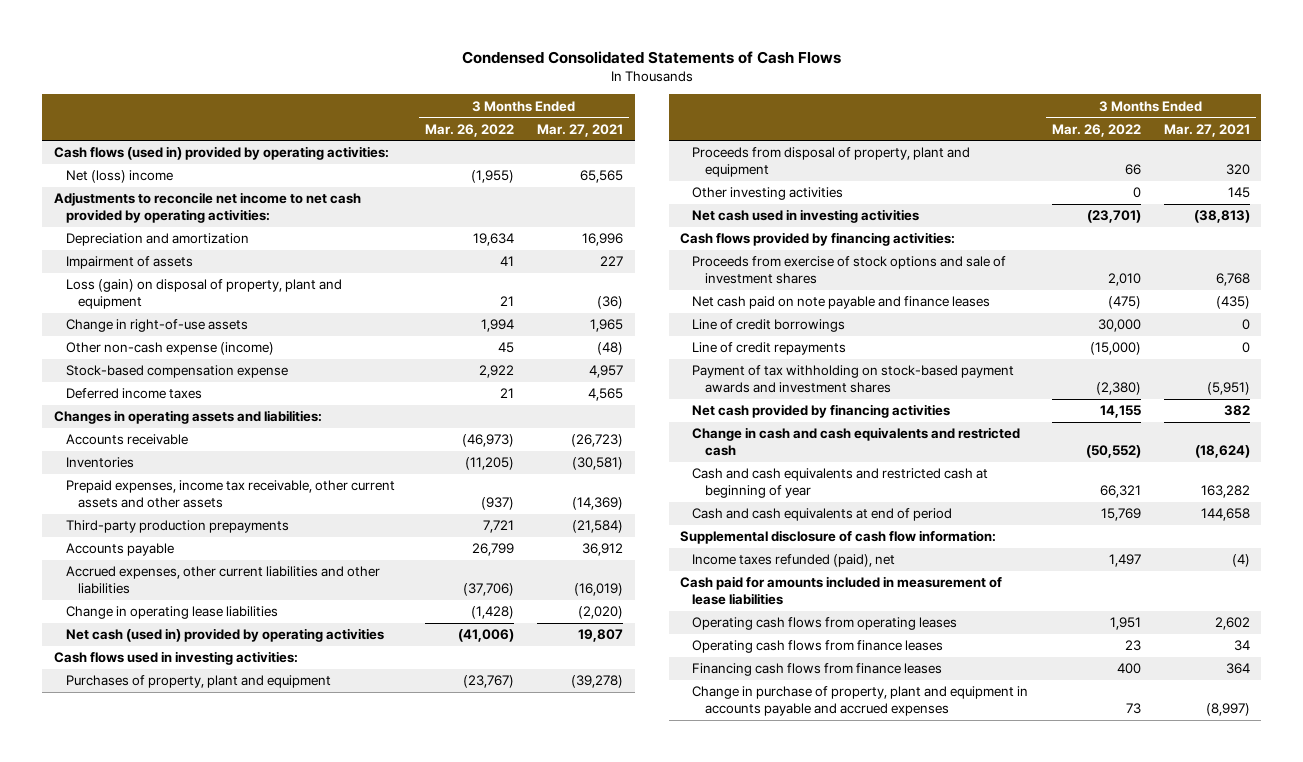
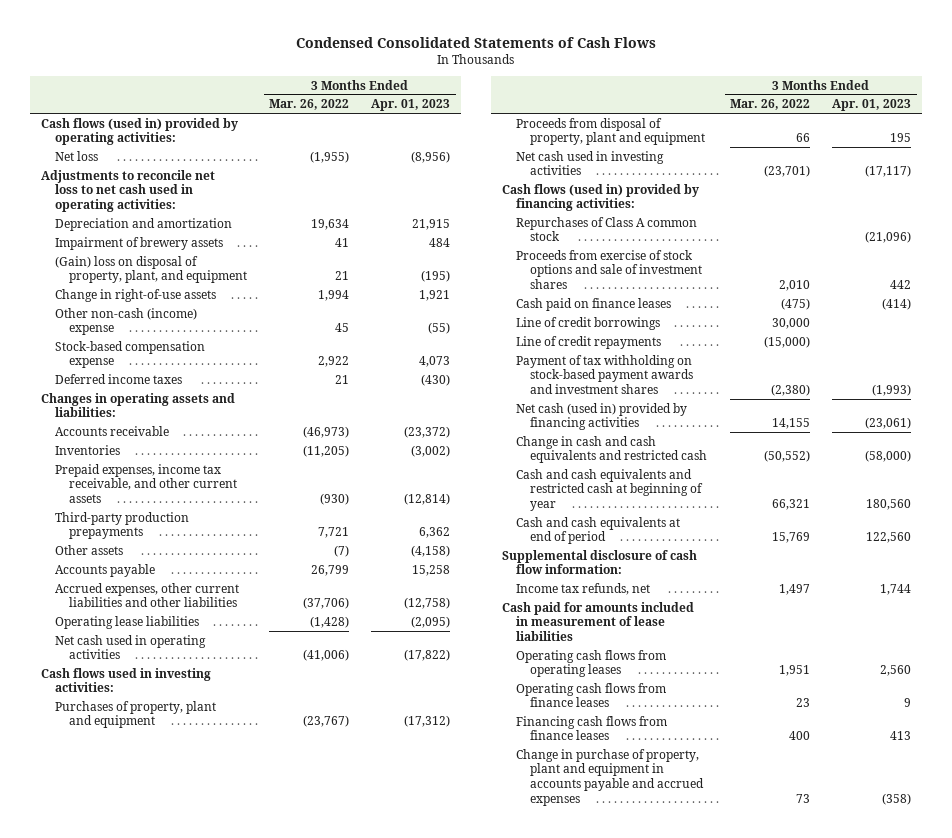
- | 3 Months Ended Mar. 26, 2022 | 3 Months Ended Mar. 27, 2021
+ | 3 Months Ended Mar. 26, 2022 | 3 Months Ended Apr. 01, 2023
- Net (loss) income | (1,955) | 65,565
- Adjustments to reconcile net income to net cash provided by operating activities:
+ Net loss | (1,955) | (8,956)
+ Adjustments to reconcile net loss to net cash used in operating activities:
- Impairment of assets | 41 | 227
- Loss (gain) on disposal of property, plant and equipment | 21 | (36)
+ Impairment of brewery assets | 41 | 484
+ (Gain) loss on disposal of property, plant, and equipment | 21 | (195)
- Other non-cash expense (income) | 45 | (48)
+ Other non-cash (income) expense | 45 | (55)
- Prepaid expenses, income tax receivable, other current assets and other assets | (937) | (14,369)
+ Prepaid expenses, income tax receivable, and other current assets | (930) | (12,814)
+ Other assets | (7) | (4,158)
- Change in operating lease liabilities | (1,428) | (2,020)
- Net cash (used in) provided by operating activities | (41,006) | 19,807
+ Operating lease liabilities | (1,428) | (2,095)
+ Net cash used in operating activities | (41,006) | (17,822)
- Other investing activities | 0 | 145
- Cash flows provided by financing activities:
+ Cash flows (used in) provided by financing activities:
+ Repurchases of Class A common stock | | (21,096)
- Net cash paid on note payable and finance leases | (475) | (435)
+ Cash paid on finance leases | (475) | (414)
- Net cash provided by financing activities | 14,155 | 382
+ Net cash (used in) provided by financing activities | 14,155 | (23,061)
- Income taxes refunded (paid), net | 1,497 | (4)
+ Income tax refunds, net | 1,497 | 1,744

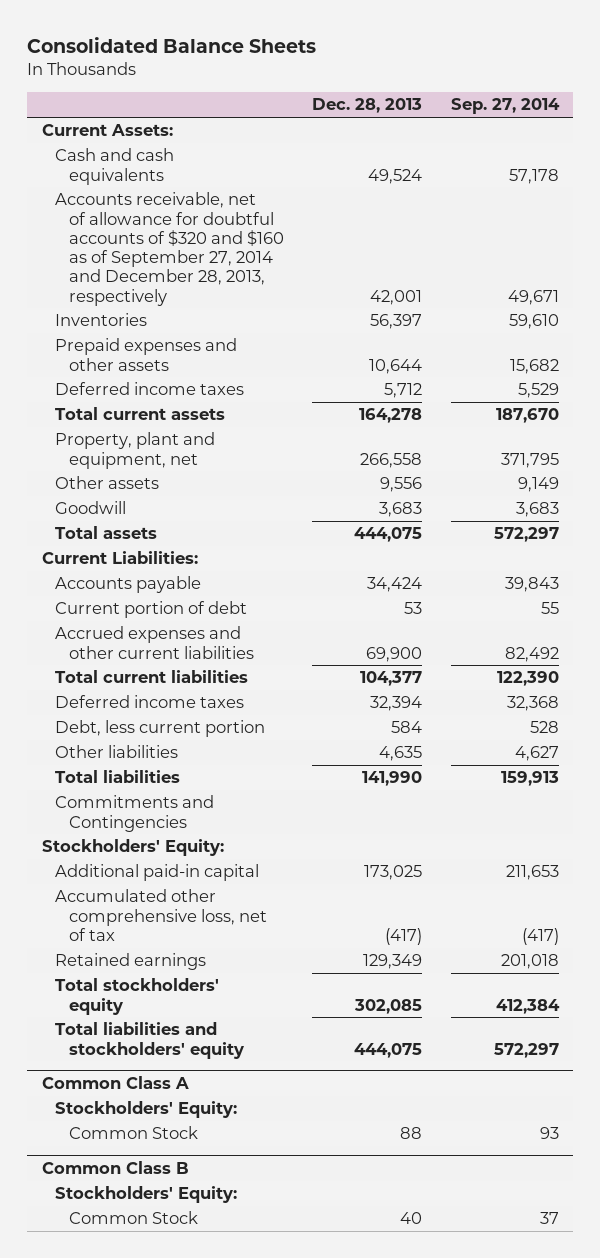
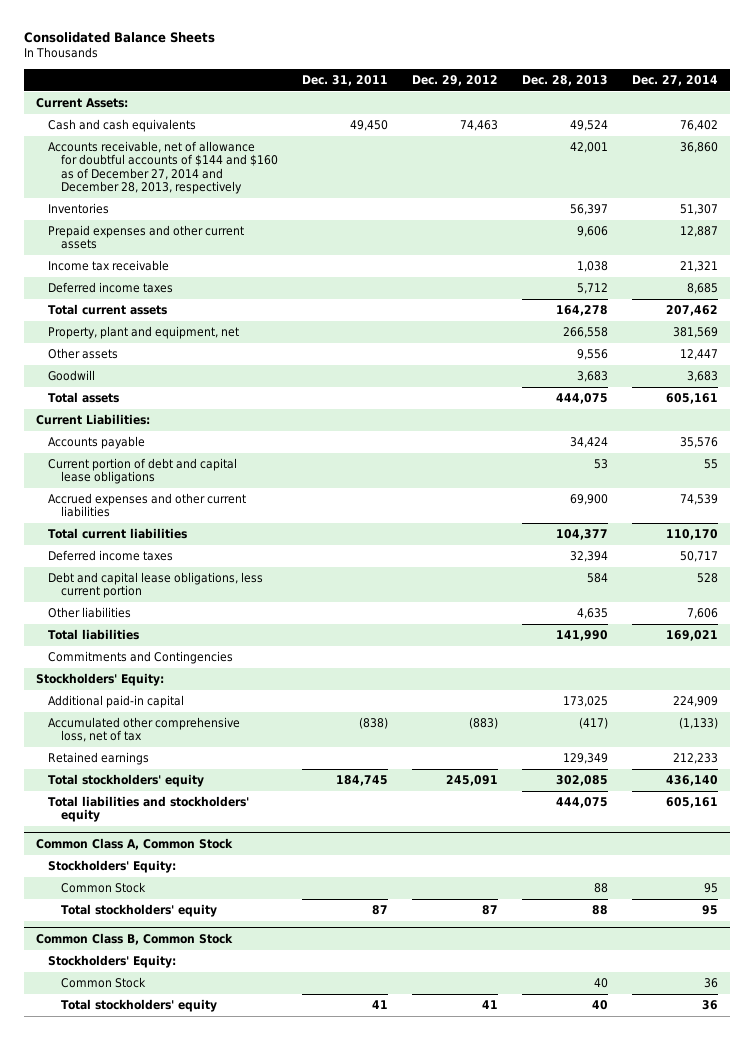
- | Dec. 28, 2013 | Sep. 27, 2014
+ | Dec. 31, 2011 | Dec. 29, 2012 | Dec. 28, 2013 | Dec. 27, 2014
- Accounts receivable, net of allowance for doubtful accounts of $320 and $160 as of September 27, 2014 and December 28, 2013, respectively | 42,001 | 49,671
+ Accounts receivable, net of allowance for doubtful accounts of $144 and $160 as of December 27, 2014 and December 28, 2013, respectively | | | 42,001 | 36,860
- Prepaid expenses and other assets | 10,644 | 15,682
+ Prepaid expenses and other current assets | | | 9,606 | 12,887
+ Income tax receivable | | | 1,038 | 21,321
- Current portion of debt | 53 | 55
+ Current portion of debt and capital lease obligations | | | 53 | 55
- Debt, less current portion | 584 | 528
+ Debt and capital lease obligations, less current portion | | | 584 | 528
- Common Class A
+ Common Class A, Common Stock
- Common Class B
+ Total stockholders' equity | 87 | 87 | 88 | 95
+ Common Class B, Common Stock
+ Total stockholders' equity | 41 | 41 | 40 | 36

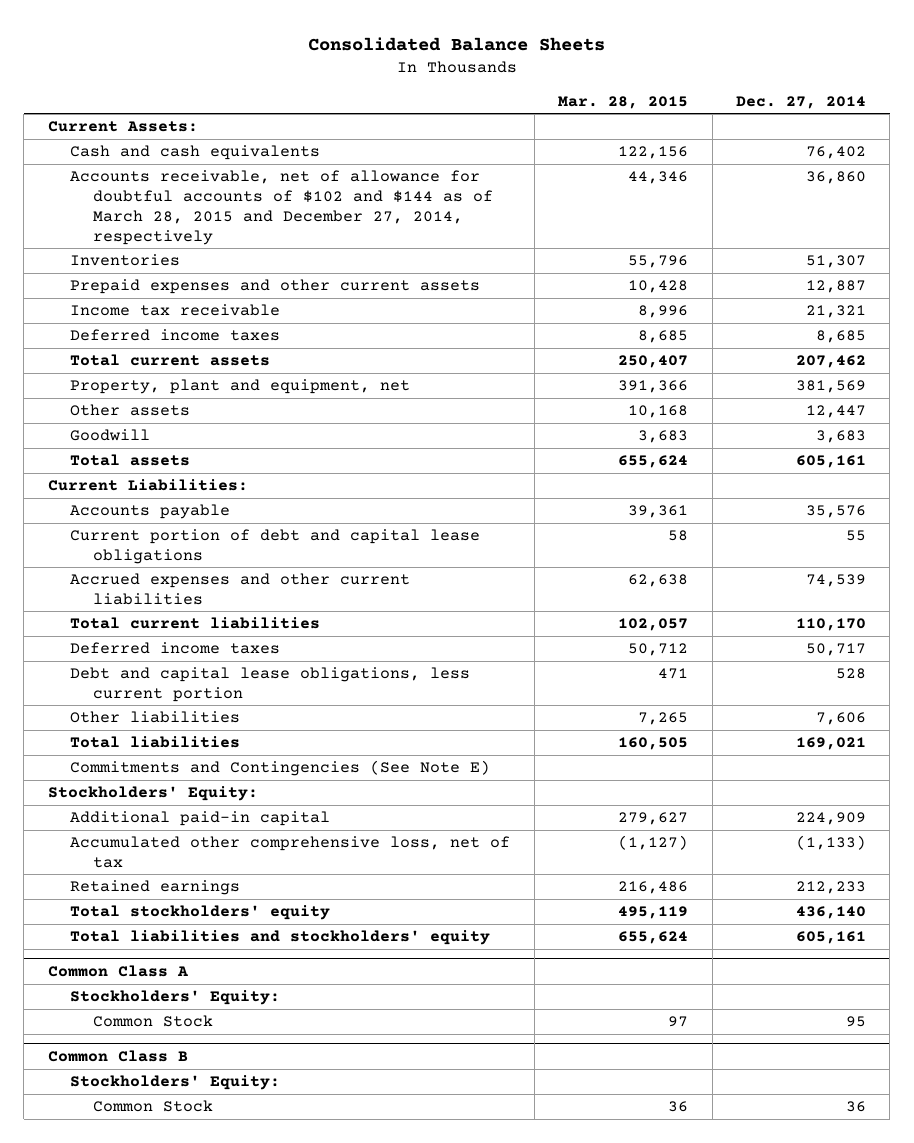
- | Dec. 31, 2011 | Dec. 29, 2012 | Dec. 28, 2013 | Dec. 27, 2014
+ | Mar. 28, 2015 | Dec. 27, 2014
- Accounts receivable, net of allowance for doubtful accounts of $144 and $160 as of December 27, 2014 and December 28, 2013, respectively | | | 42,001 | 36,860
+ Accounts receivable, net of allowance for doubtful accounts of $102 and $144 as of March 28, 2015 and December 27, 2014, respectively | 44,346 | 36,860
- Commitments and Contingencies
+ Commitments and Contingencies (See Note E)
- Common Class A, Common Stock
+ Common Class A
- Total stockholders' equity | 87 | 87 | 88 | 95
- Common Class B, Common Stock
+ Common Class B
- Total stockholders' equity | 41 | 41 | 40 | 36

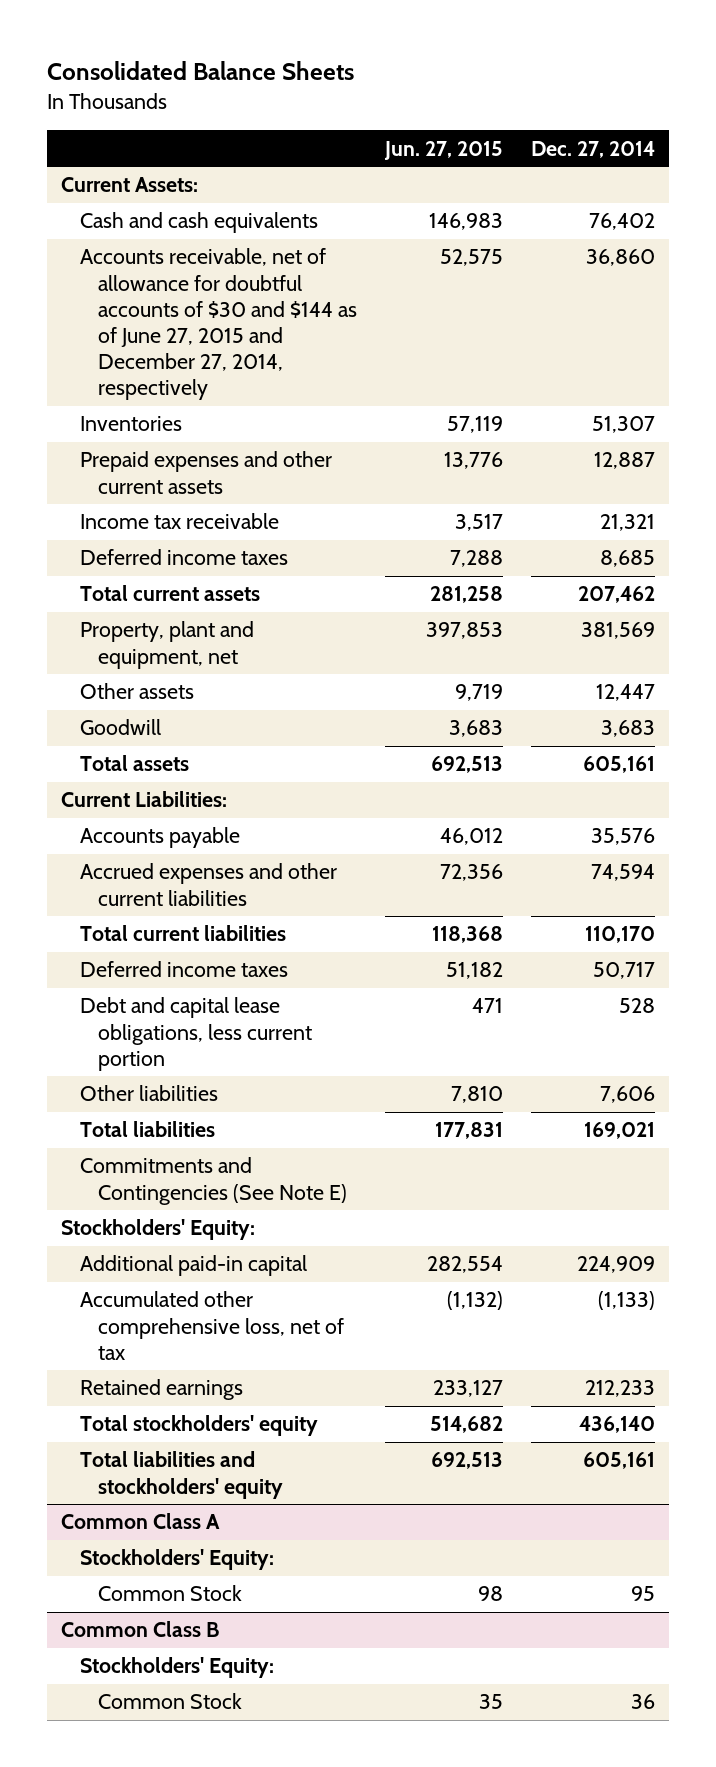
- | Mar. 28, 2015 | Dec. 27, 2014
+ | Jun. 27, 2015 | Dec. 27, 2014
- Accounts receivable, net of allowance for doubtful accounts of $102 and $144 as of March 28, 2015 and December 27, 2014, respectively | 44,346 | 36,860
+ Accounts receivable, net of allowance for doubtful accounts of $30 and $144 as of June 27, 2015 and December 27, 2014, respectively | 52,575 | 36,860
- Current portion of debt and capital lease obligations | 58 | 55
- Accrued expenses and other current liabilities | 62,638 | 74,539
+ Accrued expenses and other current liabilities | 72,356 | 74,594

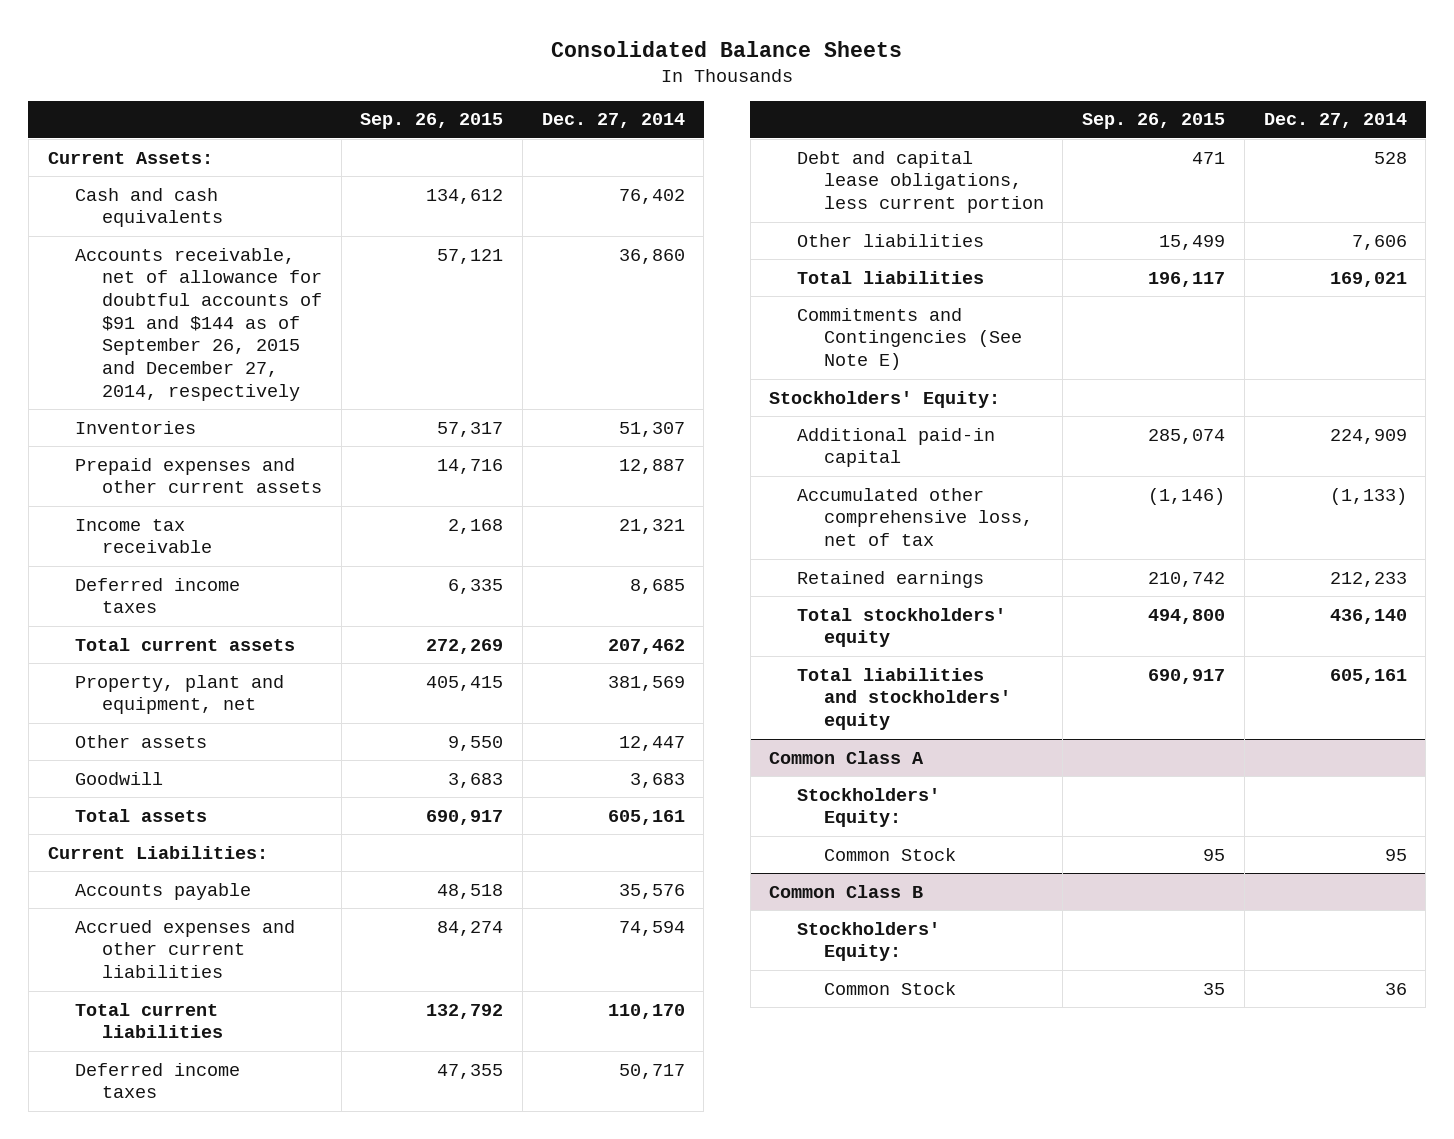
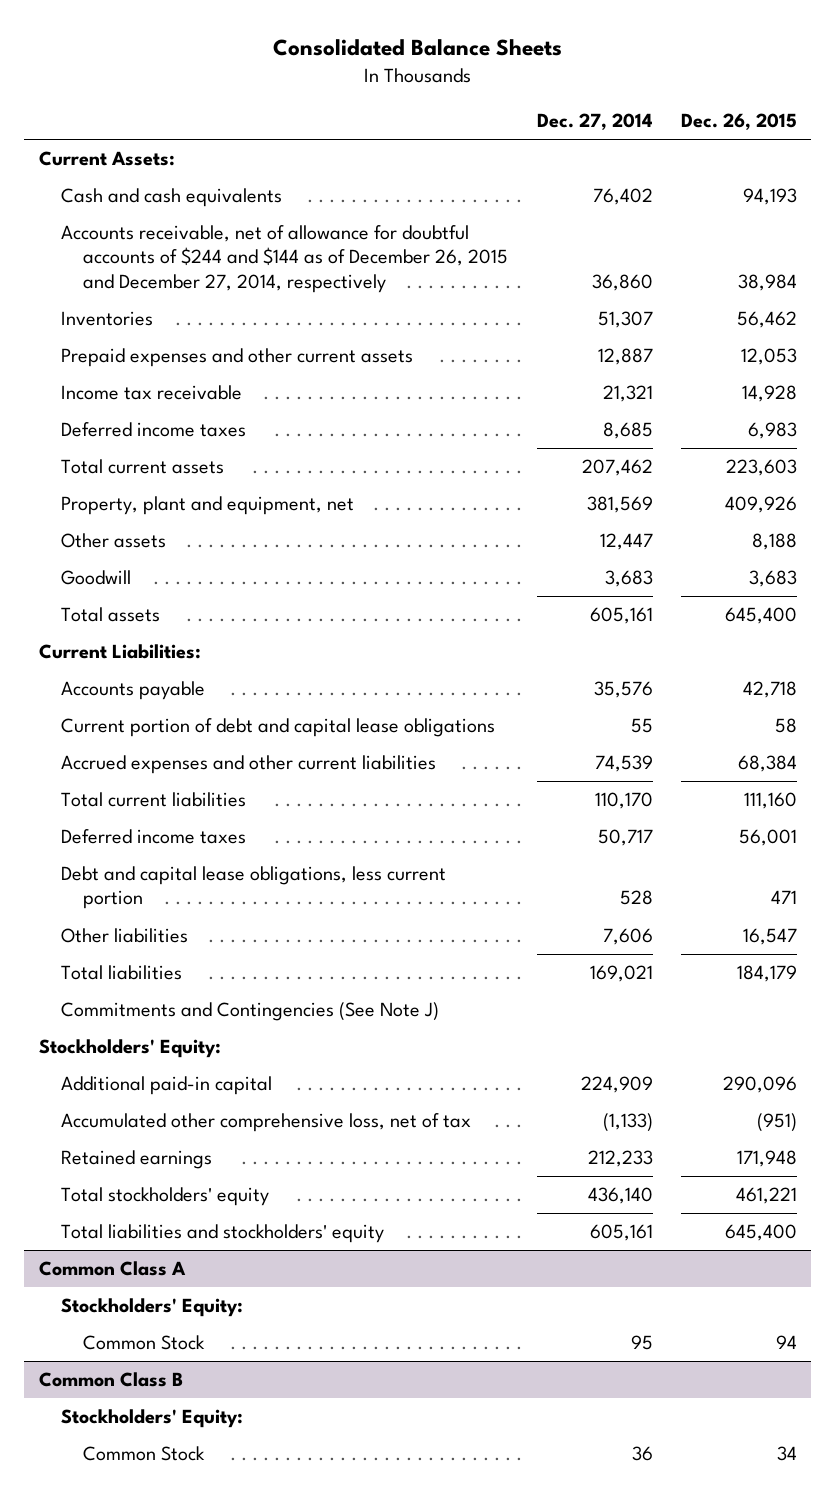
- | Sep. 26, 2015 | Dec. 27, 2014
+ | Dec. 27, 2014 | Dec. 26, 2015
- Accounts receivable, net of allowance for doubtful accounts of $91 and $144 as of September 26, 2015 and December 27, 2014, respectively | 57,121 | 36,860
+ Accounts receivable, net of allowance for doubtful accounts of $244 and $144 as of December 26, 2015 and December 27, 2014, respectively | 36,860 | 38,984
- Accrued expenses and other current liabilities | 84,274 | 74,594
+ Current portion of debt and capital lease obligations | 55 | 58
+ Accrued expenses and other current liabilities | 74,539 | 68,384
- Commitments and Contingencies (See Note E)
+ Commitments and Contingencies (See Note J)

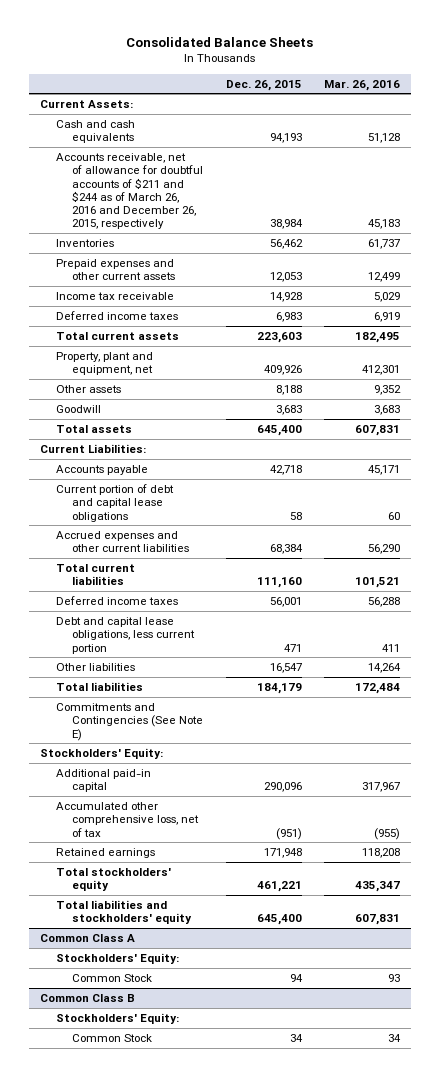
- | Dec. 27, 2014 | Dec. 26, 2015
+ | Dec. 26, 2015 | Mar. 26, 2016
- Accounts receivable, net of allowance for doubtful accounts of $244 and $144 as of December 26, 2015 and December 27, 2014, respectively | 36,860 | 38,984
+ Accounts receivable, net of allowance for doubtful accounts of $211 and $244 as of March 26, 2016 and December 26, 2015, respectively | 38,984 | 45,183
- Commitments and Contingencies (See Note J)
+ Commitments and Contingencies (See Note E)

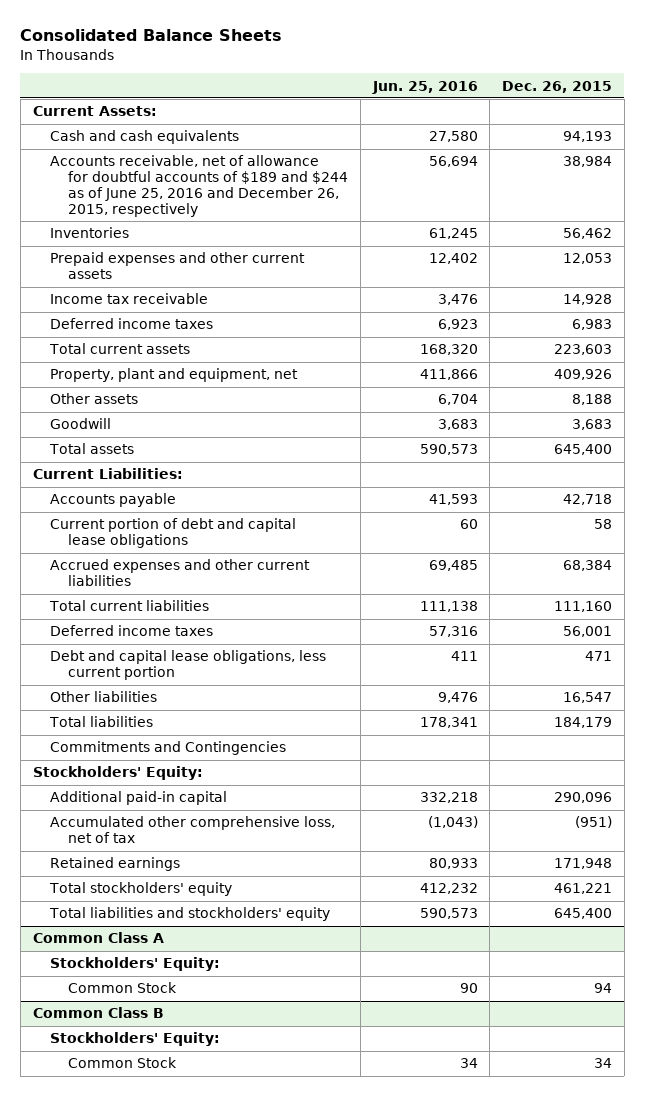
- | Dec. 26, 2015 | Mar. 26, 2016
+ | Jun. 25, 2016 | Dec. 26, 2015
- Accounts receivable, net of allowance for doubtful accounts of $211 and $244 as of March 26, 2016 and December 26, 2015, respectively | 38,984 | 45,183
+ Accounts receivable, net of allowance for doubtful accounts of $189 and $244 as of June 25, 2016 and December 26, 2015, respectively | 56,694 | 38,984
- Commitments and Contingencies (See Note E)
+ Commitments and Contingencies

